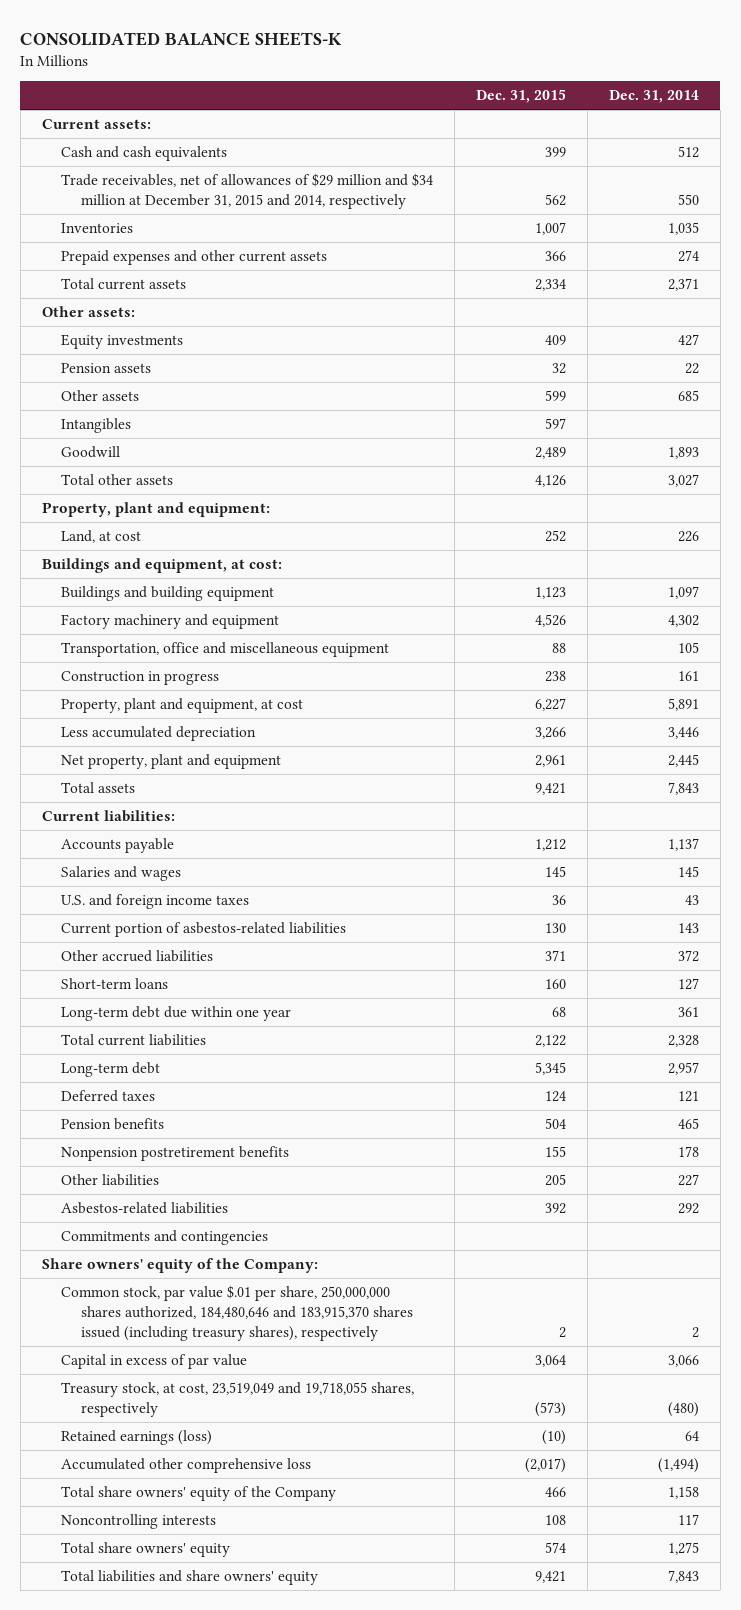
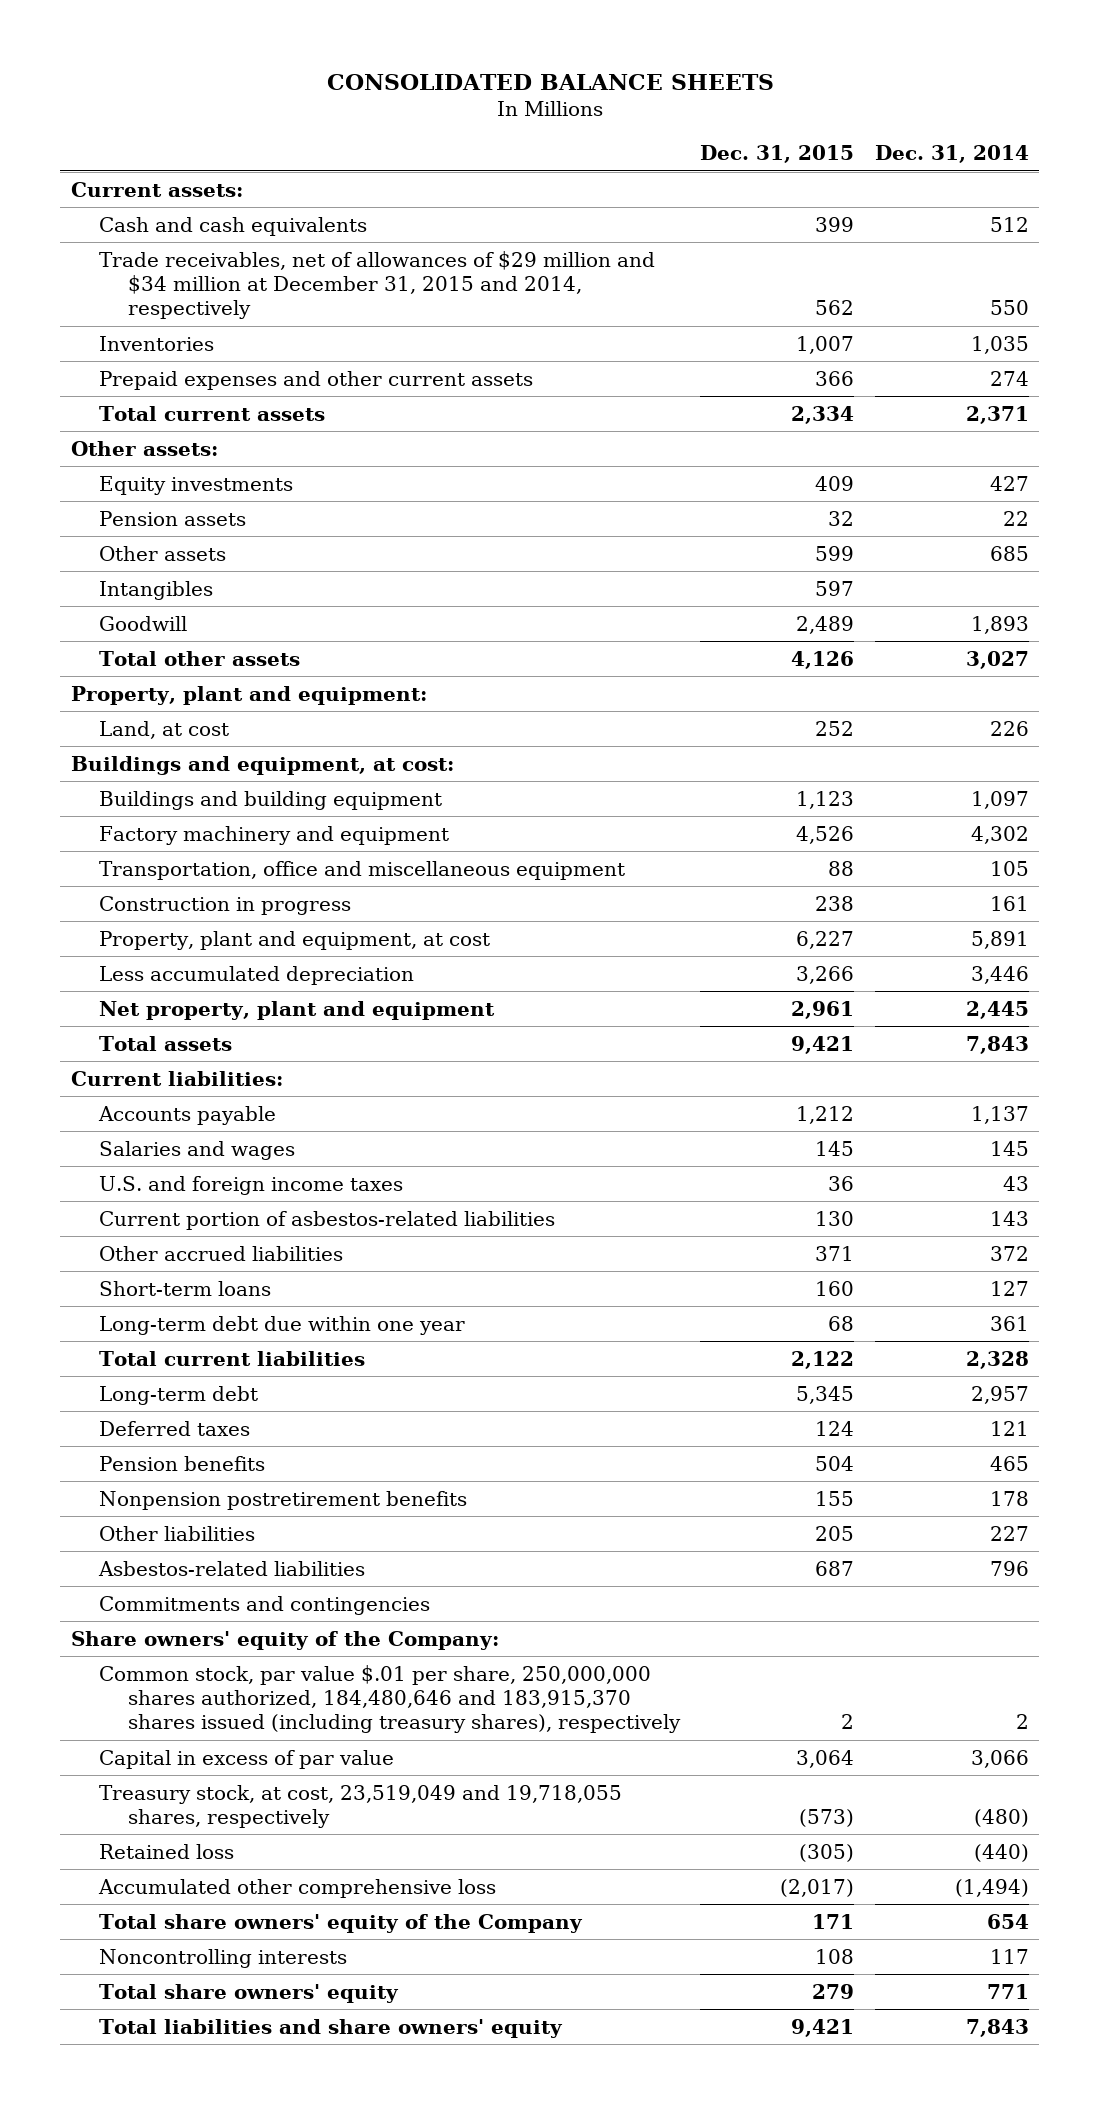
- CONSOLIDATED BALANCE SHEETS-K
+ CONSOLIDATED BALANCE SHEETS
- Asbestos-related liabilities | 392 | 292
+ Asbestos-related liabilities | 687 | 796
- Retained earnings (loss) | (10) | 64
+ Retained loss | (305) | (440)
- Total share owners' equity of the Company | 466 | 1,158
+ Total share owners' equity of the Company | 171 | 654
- Total share owners' equity | 574 | 1,275
+ Total share owners' equity | 279 | 771

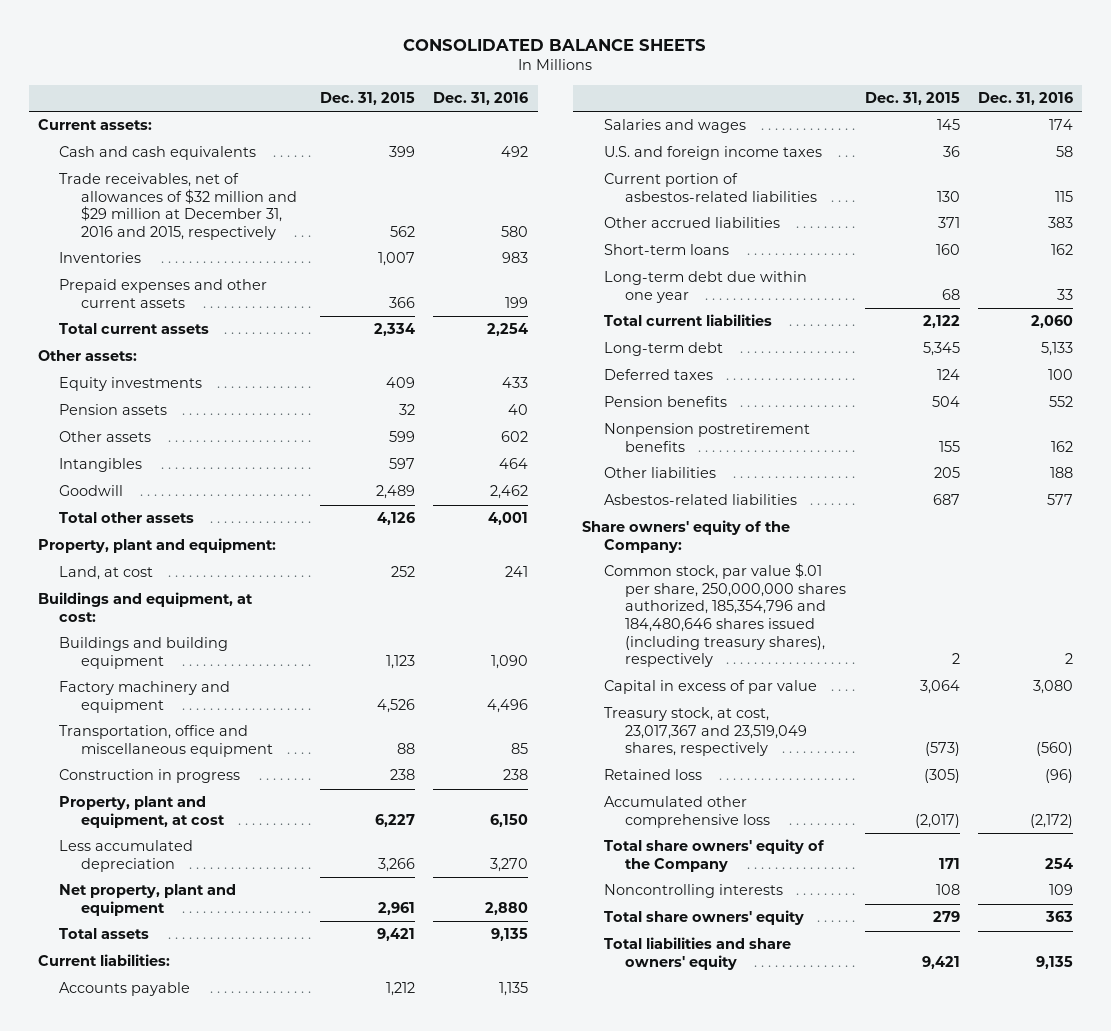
- | Dec. 31, 2015 | Dec. 31, 2014
+ | Dec. 31, 2015 | Dec. 31, 2016
- Trade receivables, net of allowances of $29 million and $34 million at December 31, 2015 and 2014, respectively | 562 | 550
+ Trade receivables, net of allowances of $32 million and $29 million at December 31, 2016 and 2015, respectively | 562 | 580
- Commitments and contingencies
- Common stock, par value $.01 per share, 250,000,000 shares authorized, 184,480,646 and 183,915,370 shares issued (including treasury shares), respectively | 2 | 2
+ Common stock, par value $.01 per share, 250,000,000 shares authorized, 185,354,796 and 184,480,646 shares issued (including treasury shares), respectively | 2 | 2
- Treasury stock, at cost, 23,519,049 and 19,718,055 shares, respectively | (573) | (480)
+ Treasury stock, at cost, 23,017,367 and 23,519,049 shares, respectively | (573) | (560)

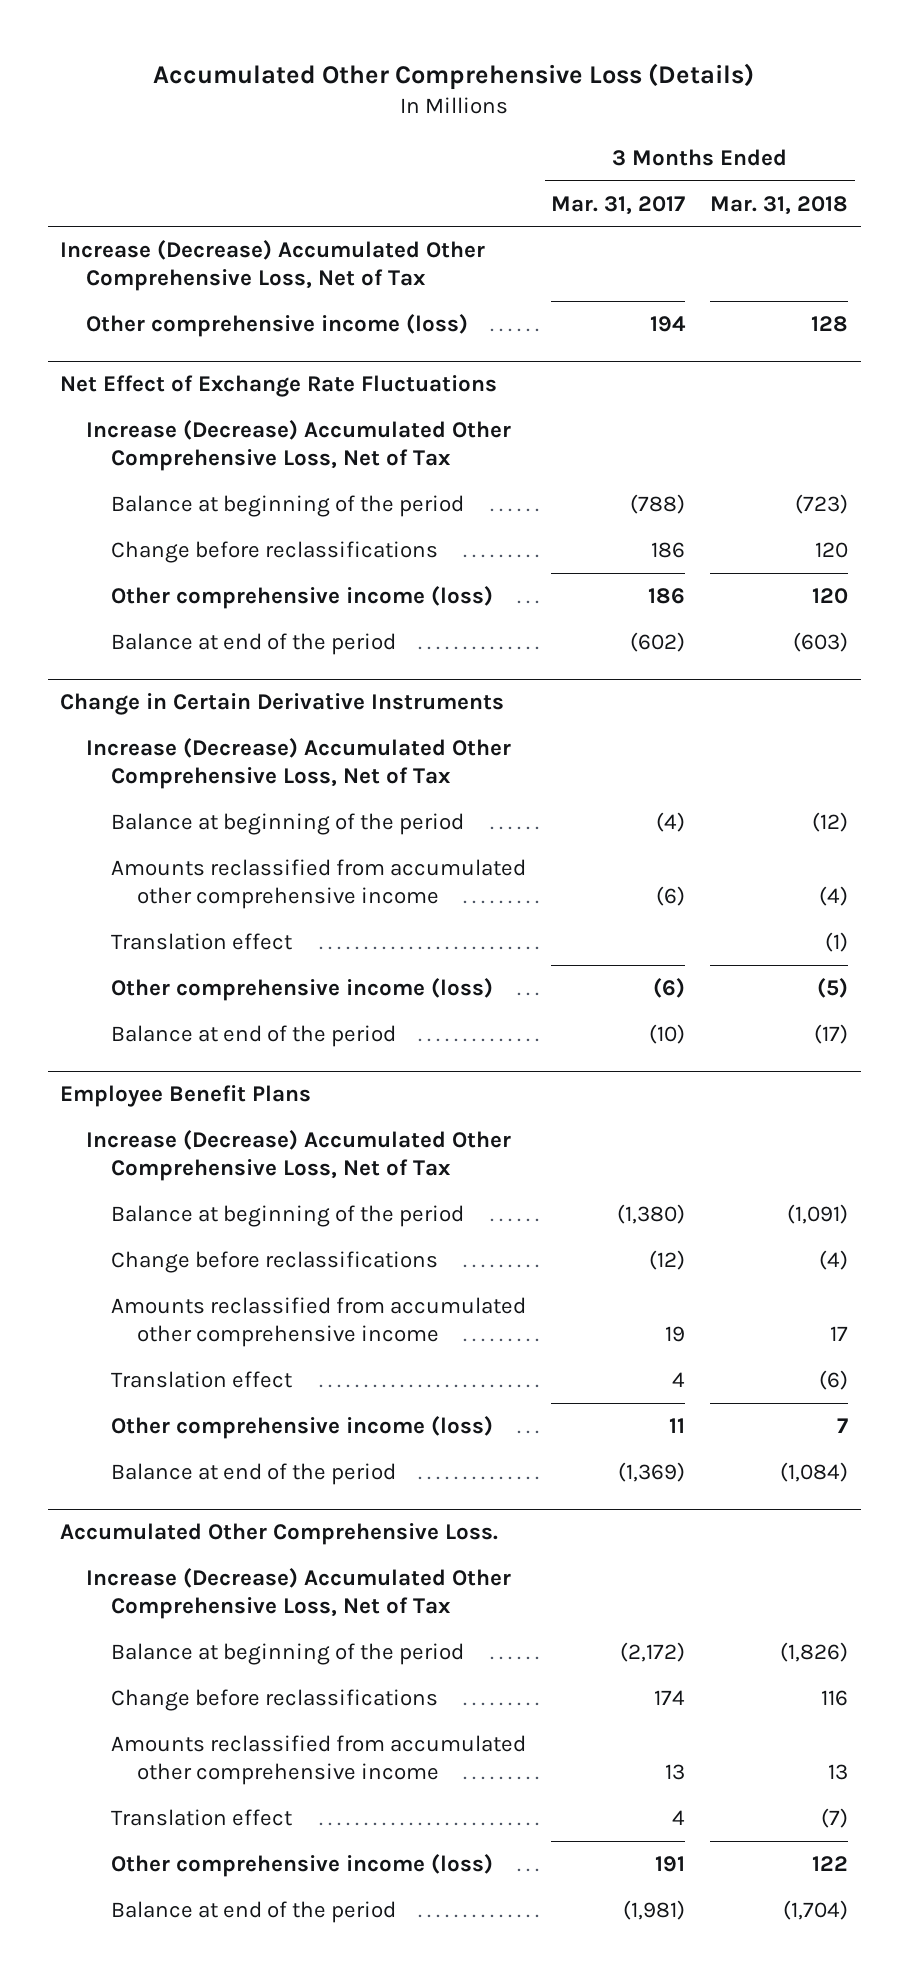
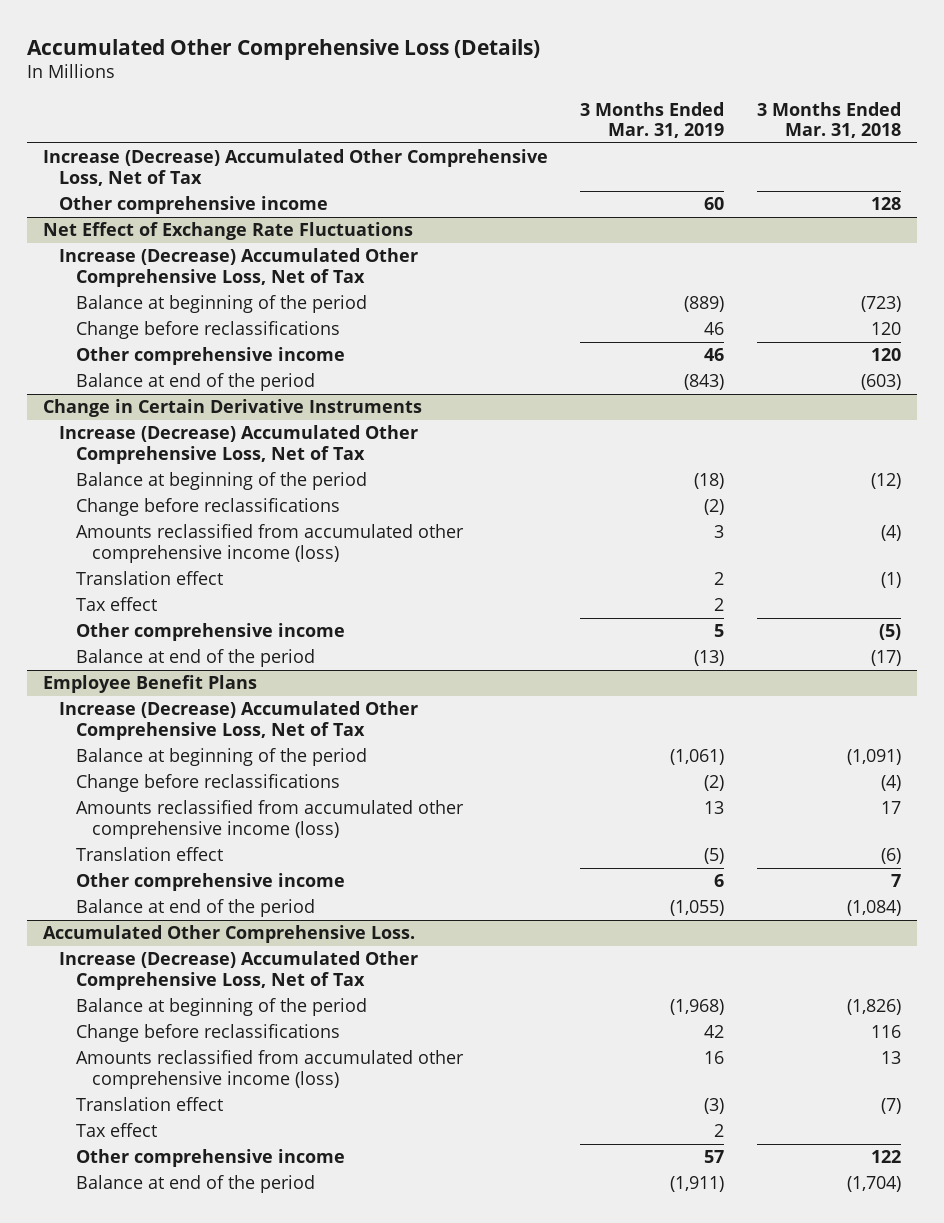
- | 3 Months Ended Mar. 31, 2017 | 3 Months Ended Mar. 31, 2018
+ | 3 Months Ended Mar. 31, 2019 | 3 Months Ended Mar. 31, 2018
- Other comprehensive income (loss) | 194 | 128
+ Other comprehensive income | 60 | 128
@ Net Effect of Exchange Rate Fluctuations
- Other comprehensive income (loss) | 186 | 120
+ Other comprehensive income | 46 | 120
@ Change in Certain Derivative Instruments
- Amounts reclassified from accumulated other comprehensive income | (6) | (4)
+ Change before reclassifications | (2) |
+ Amounts reclassified from accumulated other comprehensive income (loss) | 3 | (4)
- Other comprehensive income (loss) | (6) | (5)
+ Tax effect | 2 |
+ Other comprehensive income | 5 | (5)
@ Employee Benefit Plans
- Amounts reclassified from accumulated other comprehensive income | 19 | 17
+ Amounts reclassified from accumulated other comprehensive income (loss) | 13 | 17
- Other comprehensive income (loss) | 11 | 7
+ Other comprehensive income | 6 | 7
@ Accumulated Other Comprehensive Loss.
- Amounts reclassified from accumulated other comprehensive income | 13 | 13
+ Amounts reclassified from accumulated other comprehensive income (loss) | 16 | 13
- Other comprehensive income (loss) | 191 | 122
+ Tax effect | 2 |
+ Other comprehensive income | 57 | 122

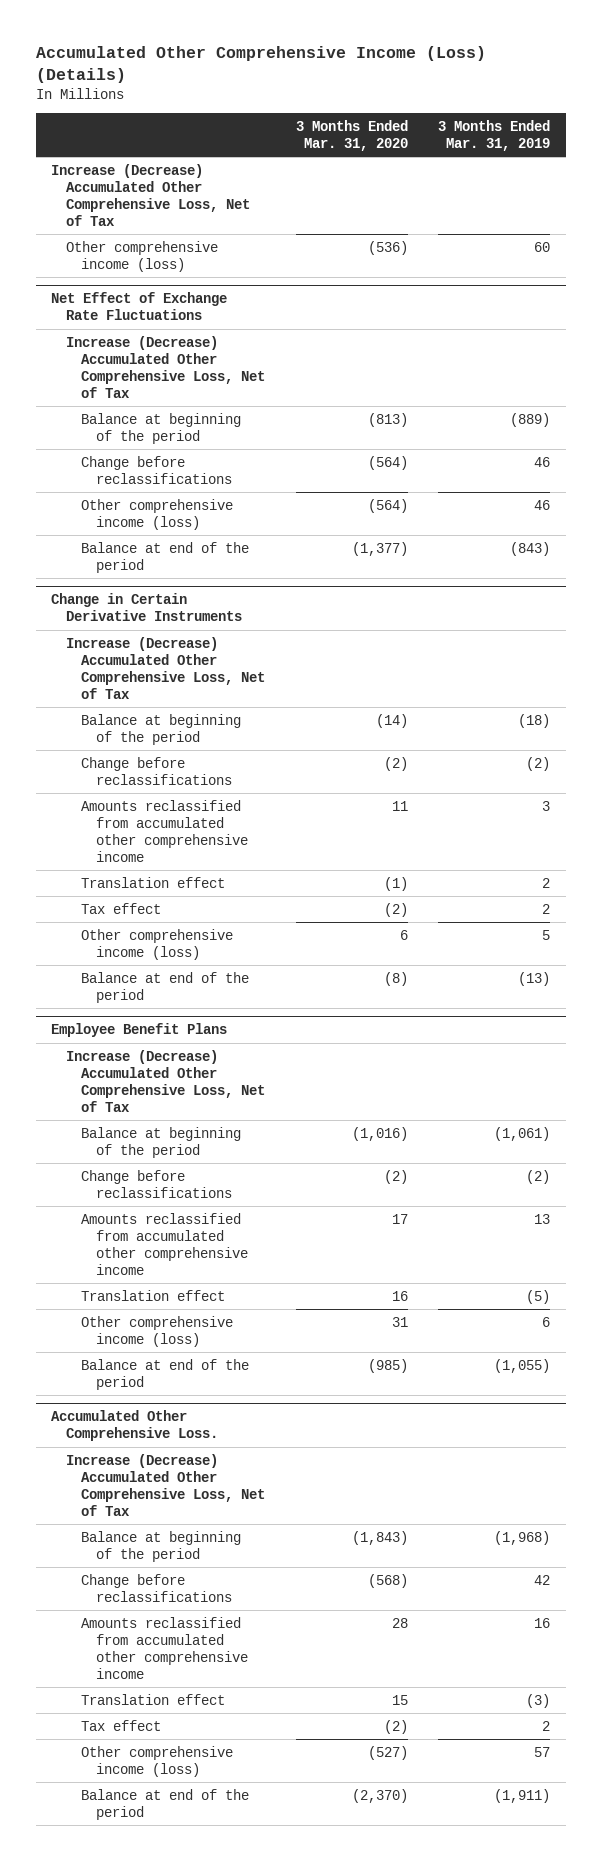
- Accumulated Other Comprehensive Loss (Details)
+ Accumulated Other Comprehensive Income (Loss) (Details)
- | 3 Months Ended Mar. 31, 2019 | 3 Months Ended Mar. 31, 2018
+ | 3 Months Ended Mar. 31, 2020 | 3 Months Ended Mar. 31, 2019
- Other comprehensive income | 60 | 128
+ Other comprehensive income (loss) | (536) | 60
@ Net Effect of Exchange Rate Fluctuations
- Other comprehensive income | 46 | 120
+ Other comprehensive income (loss) | (564) | 46
@ Change in Certain Derivative Instruments
- Amounts reclassified from accumulated other comprehensive income (loss) | 3 | (4)
+ Amounts reclassified from accumulated other comprehensive income | 11 | 3
- Other comprehensive income | 5 | (5)
+ Other comprehensive income (loss) | 6 | 5
@ Employee Benefit Plans
- Amounts reclassified from accumulated other comprehensive income (loss) | 13 | 17
+ Amounts reclassified from accumulated other comprehensive income | 17 | 13
- Other comprehensive income | 6 | 7
+ Other comprehensive income (loss) | 31 | 6
@ Accumulated Other Comprehensive Loss.
- Amounts reclassified from accumulated other comprehensive income (loss) | 16 | 13
+ Amounts reclassified from accumulated other comprehensive income | 28 | 16
- Other comprehensive income | 57 | 122
+ Other comprehensive income (loss) | (527) | 57

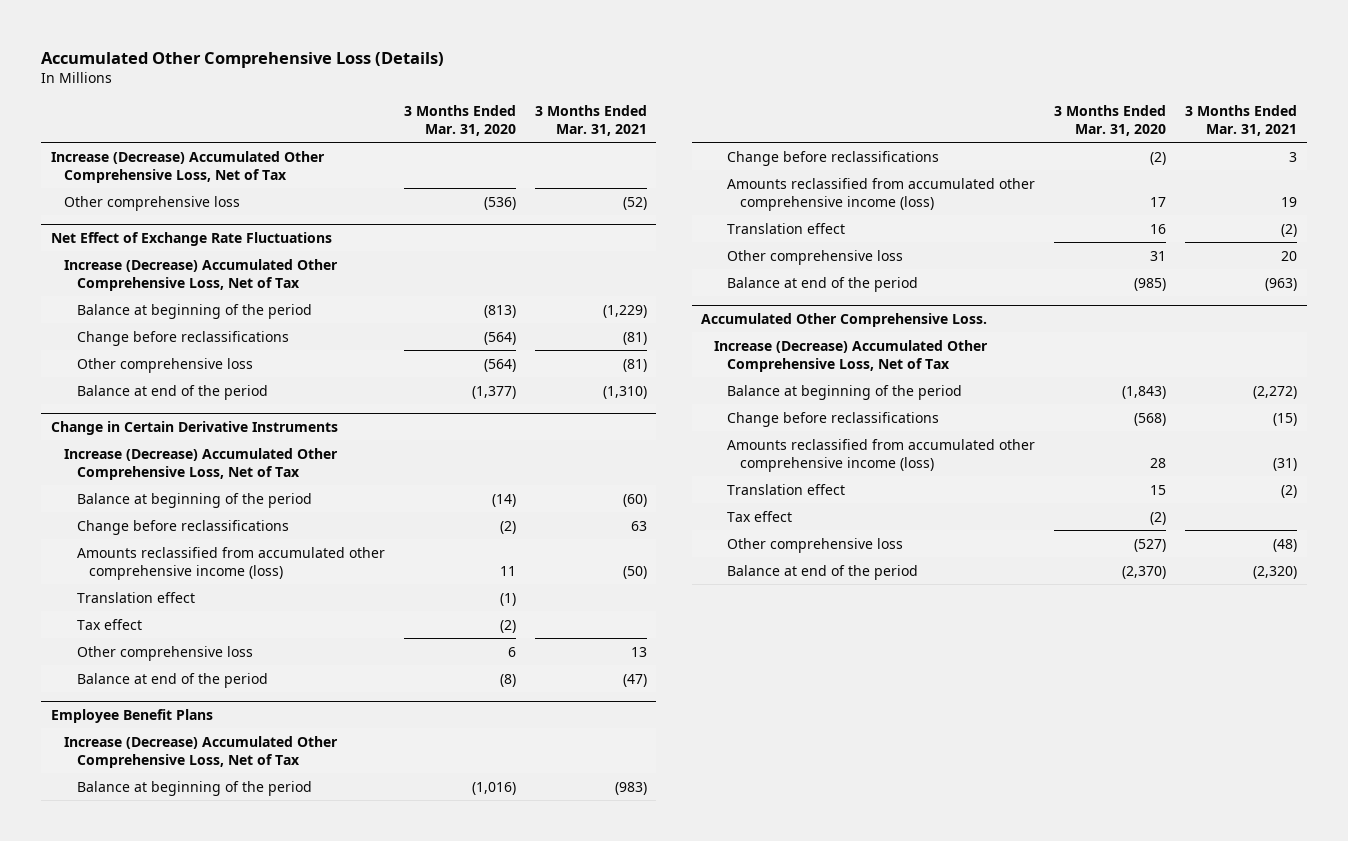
- Accumulated Other Comprehensive Income (Loss) (Details)
+ Accumulated Other Comprehensive Loss (Details)
- | 3 Months Ended Mar. 31, 2020 | 3 Months Ended Mar. 31, 2019
+ | 3 Months Ended Mar. 31, 2020 | 3 Months Ended Mar. 31, 2021
- Other comprehensive income (loss) | (536) | 60
+ Other comprehensive loss | (536) | (52)
@ Net Effect of Exchange Rate Fluctuations
- Other comprehensive income (loss) | (564) | 46
+ Other comprehensive loss | (564) | (81)
@ Change in Certain Derivative Instruments
- Amounts reclassified from accumulated other comprehensive income | 11 | 3
+ Amounts reclassified from accumulated other comprehensive income (loss) | 11 | (50)
- Other comprehensive income (loss) | 6 | 5
+ Other comprehensive loss | 6 | 13
@ Employee Benefit Plans
- Amounts reclassified from accumulated other comprehensive income | 17 | 13
+ Amounts reclassified from accumulated other comprehensive income (loss) | 17 | 19
- Other comprehensive income (loss) | 31 | 6
+ Other comprehensive loss | 31 | 20
@ Accumulated Other Comprehensive Loss.
- Amounts reclassified from accumulated other comprehensive income | 28 | 16
+ Amounts reclassified from accumulated other comprehensive income (loss) | 28 | (31)
- Other comprehensive income (loss) | (527) | 57
+ Other comprehensive loss | (527) | (48)

